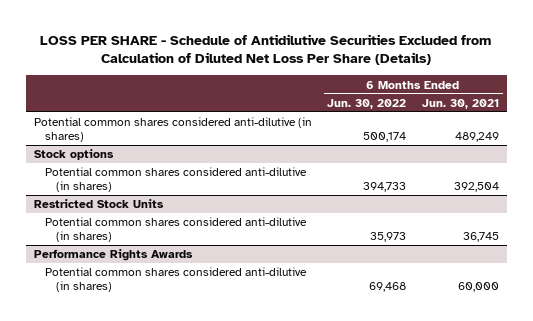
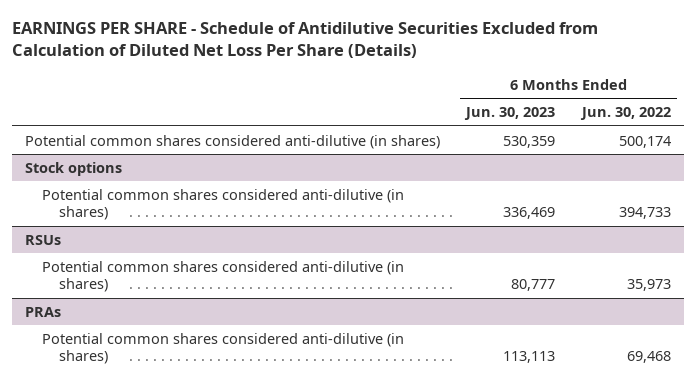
- LOSS PER SHARE - Schedule of Antidilutive Securities Excluded from Calculation of Diluted Net Loss Per Share (Details)
+ EARNINGS PER SHARE - Schedule of Antidilutive Securities Excluded from Calculation of Diluted Net Loss Per Share (Details)
- | 6 Months Ended Jun. 30, 2022 | 6 Months Ended Jun. 30, 2021
+ | 6 Months Ended Jun. 30, 2023 | 6 Months Ended Jun. 30, 2022
- Restricted Stock Units
+ RSUs
- Performance Rights Awards
+ PRAs

